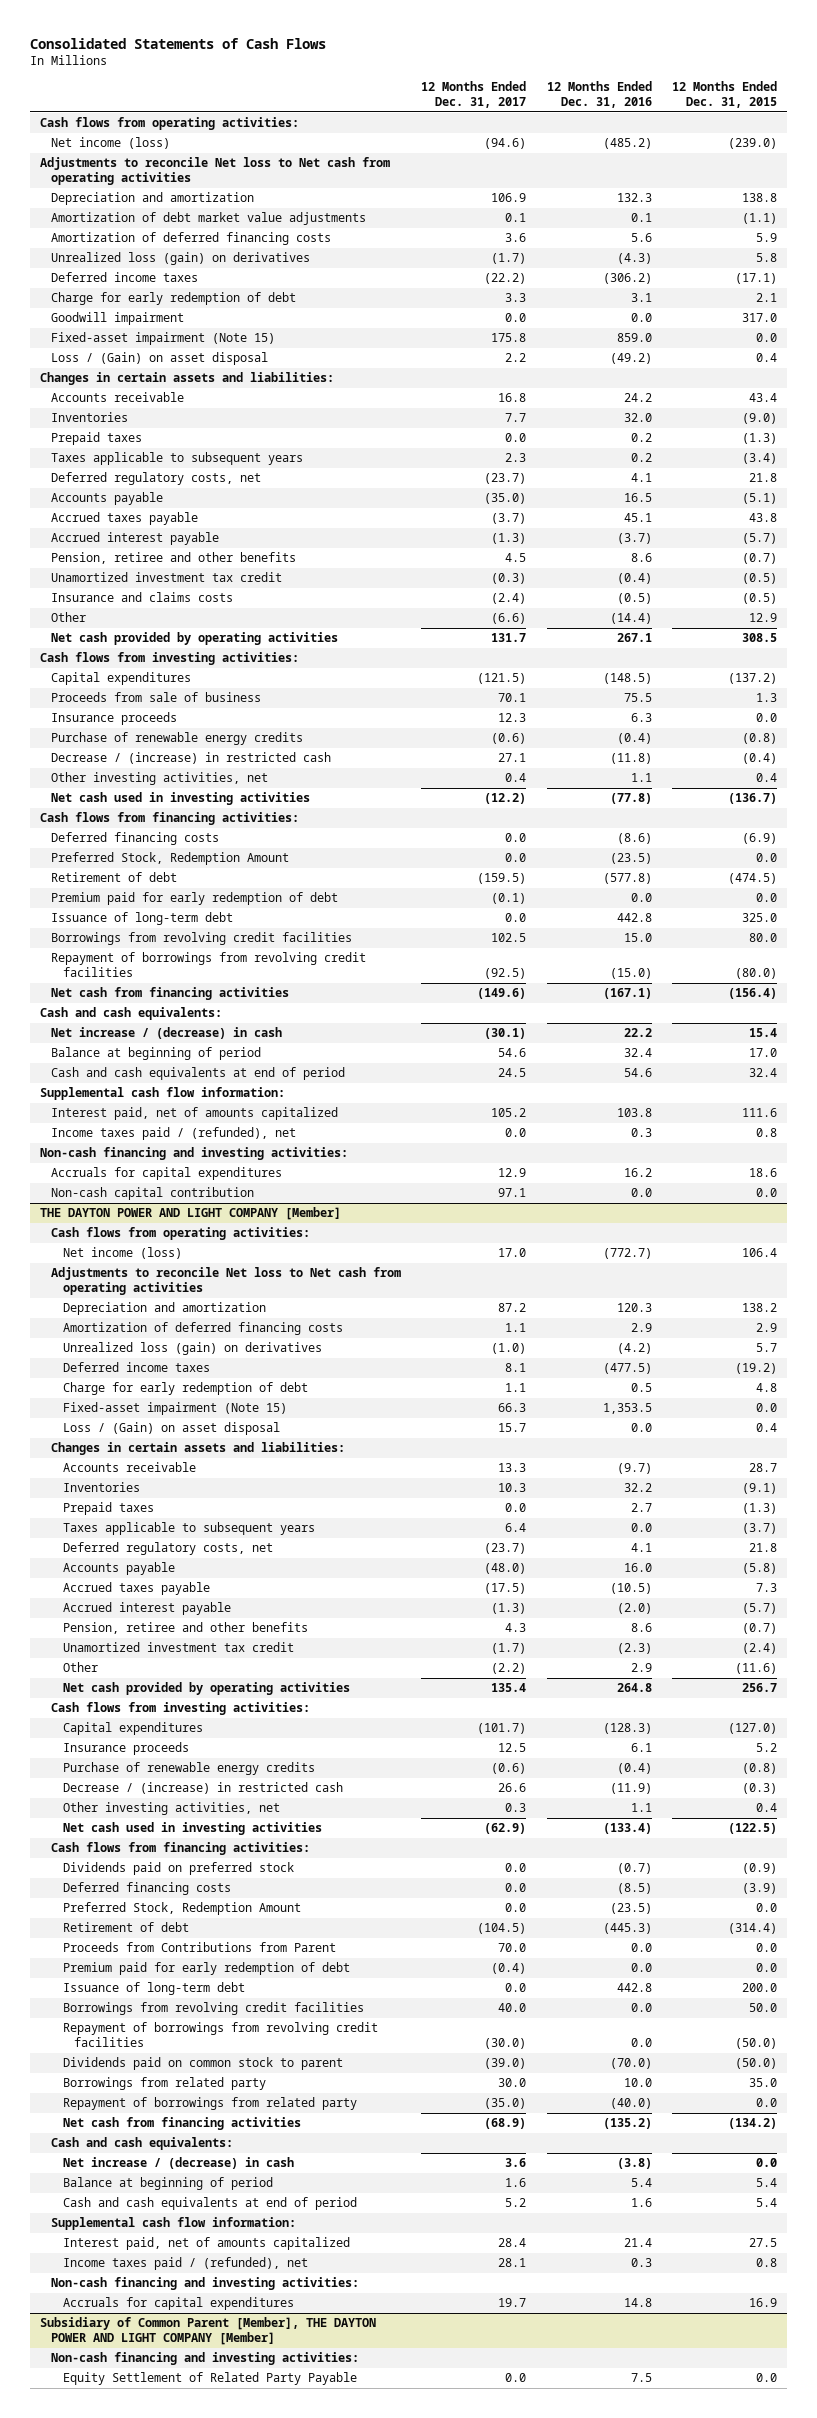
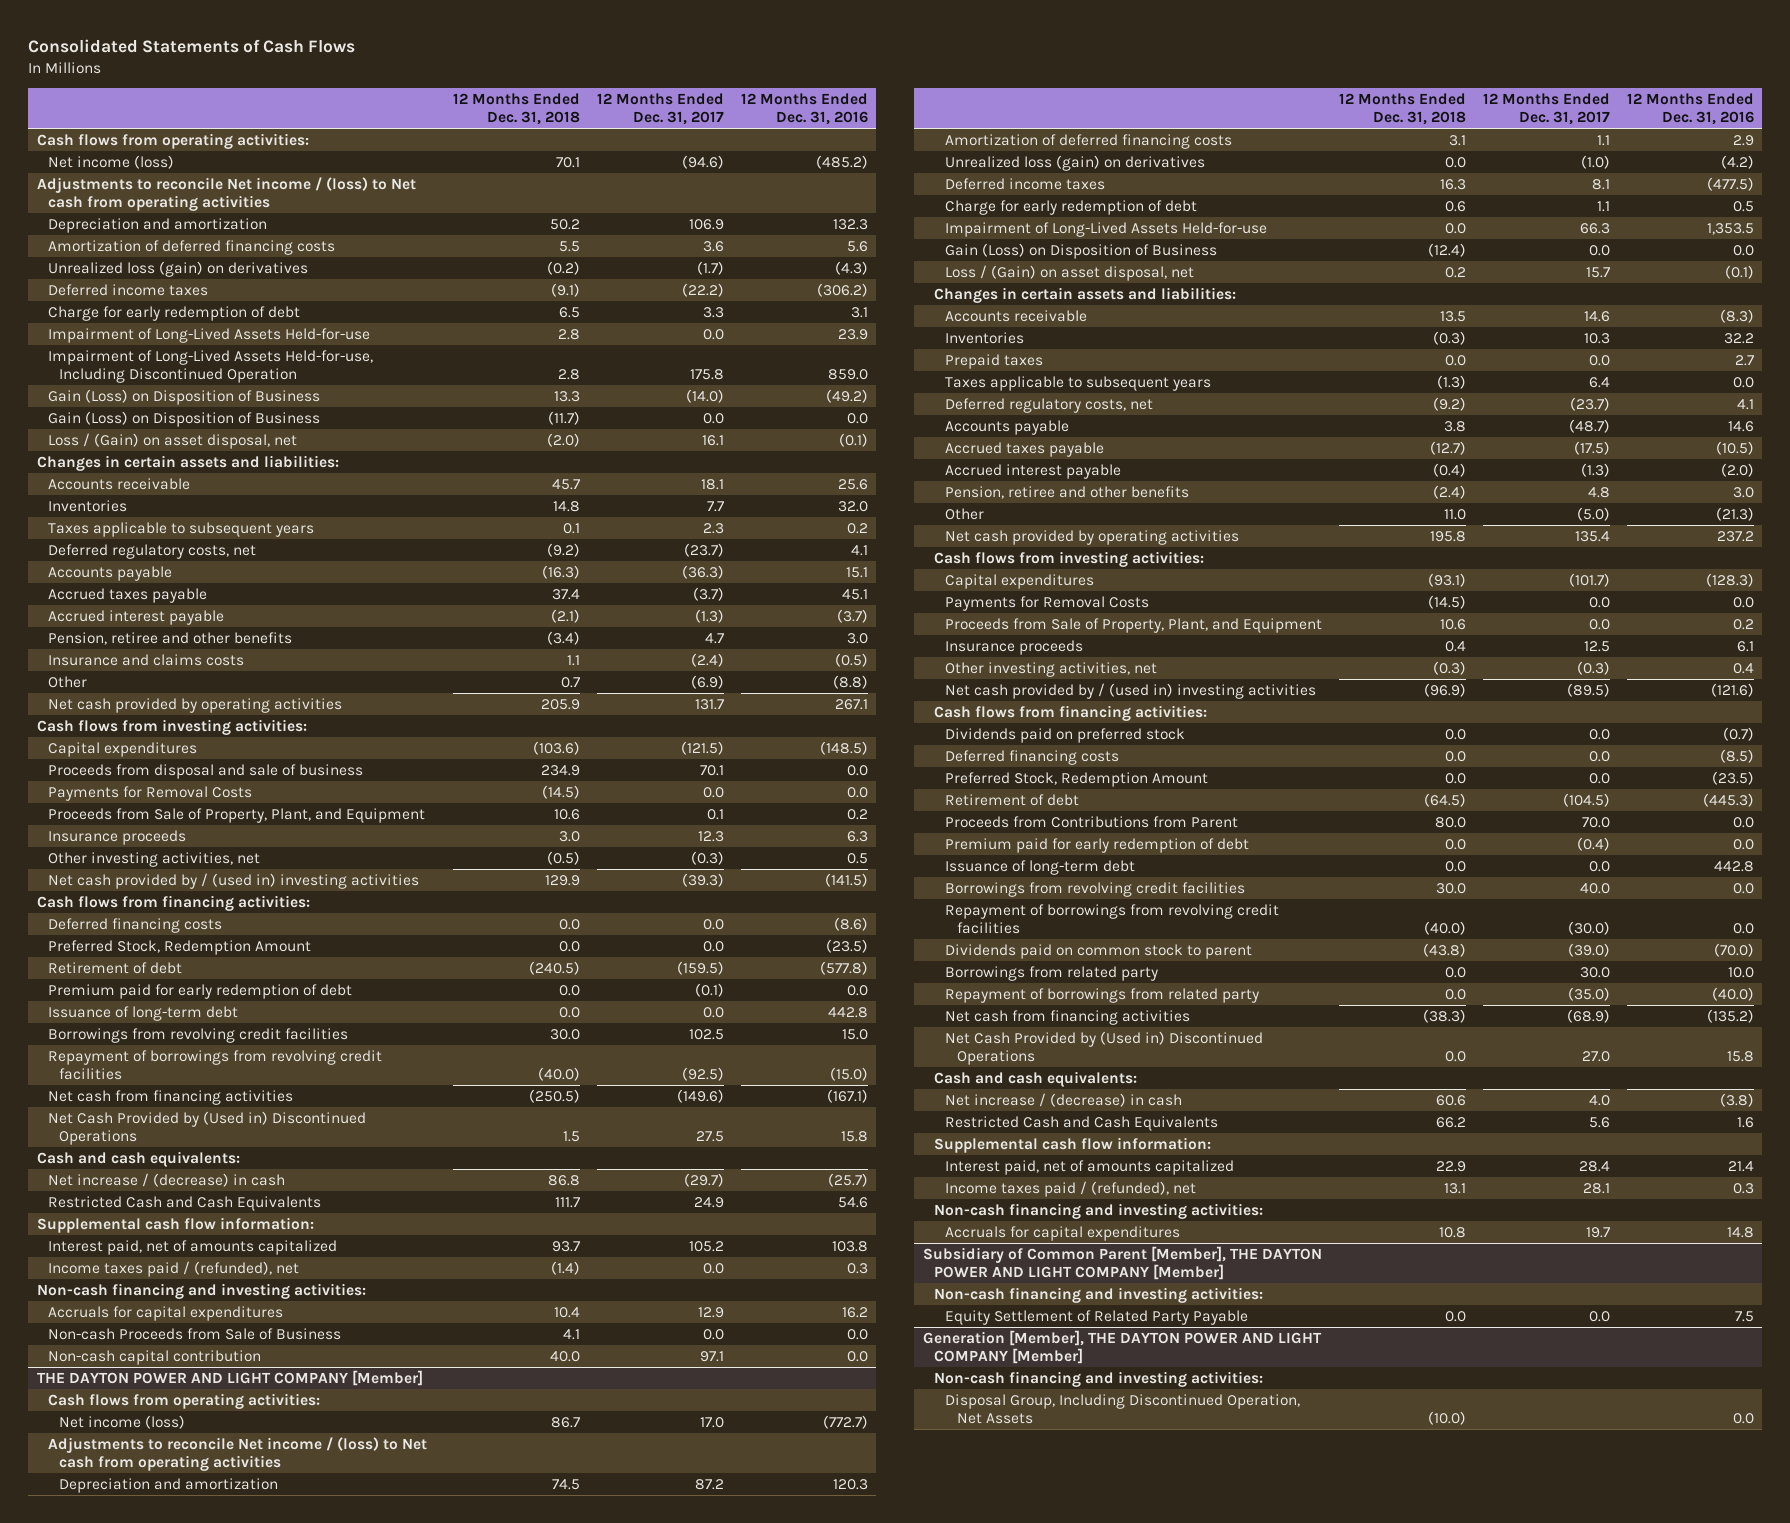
- | 12 Months Ended Dec. 31, 2017 | 12 Months Ended Dec. 31, 2016 | 12 Months Ended Dec. 31, 2015
+ | 12 Months Ended Dec. 31, 2018 | 12 Months Ended Dec. 31, 2017 | 12 Months Ended Dec. 31, 2016
- Adjustments to reconcile Net loss to Net cash from operating activities
+ Adjustments to reconcile Net income / (loss) to Net cash from operating activities
- Amortization of debt market value adjustments | 0.1 | 0.1 | (1.1)
- Goodwill impairment | 0.0 | 0.0 | 317.0
- Fixed-asset impairment (Note 15) | 175.8 | 859.0 | 0.0
- Loss / (Gain) on asset disposal | 2.2 | (49.2) | 0.4
+ Impairment of Long-Lived Assets Held-for-use | 2.8 | 0.0 | 23.9
+ Impairment of Long-Lived Assets Held-for-use, Including Discontinued Operation | 2.8 | 175.8 | 859.0
+ Gain (Loss) on Disposition of Business | 13.3 | (14.0) | (49.2)
+ Gain (Loss) on Disposition of Business | (11.7) | 0.0 | 0.0
+ Loss / (Gain) on asset disposal, net | (2.0) | 16.1 | (0.1)
- Accounts receivable | 16.8 | 24.2 | 43.4
+ Accounts receivable | 45.7 | 18.1 | 25.6
- Prepaid taxes | 0.0 | 0.2 | (1.3)
- Accounts payable | (35.0) | 16.5 | (5.1)
+ Accounts payable | (16.3) | (36.3) | 15.1
- Pension, retiree and other benefits | 4.5 | 8.6 | (0.7)
- Unamortized investment tax credit | (0.3) | (0.4) | (0.5)
+ Pension, retiree and other benefits | (3.4) | 4.7 | 3.0
- Other | (6.6) | (14.4) | 12.9
+ Other | 0.7 | (6.9) | (8.8)
- Proceeds from sale of business | 70.1 | 75.5 | 1.3
+ Proceeds from disposal and sale of business | 234.9 | 70.1 | 0.0
+ Payments for Removal Costs | (14.5) | 0.0 | 0.0
+ Proceeds from Sale of Property, Plant, and Equipment | 10.6 | 0.1 | 0.2
- Purchase of renewable energy credits | (0.6) | (0.4) | (0.8)
- Decrease / (increase) in restricted cash | 27.1 | (11.8) | (0.4)
- Other investing activities, net | 0.4 | 1.1 | 0.4
- Net cash used in investing activities | (12.2) | (77.8) | (136.7)
+ Other investing activities, net | (0.5) | (0.3) | 0.5
+ Net cash provided by / (used in) investing activities | 129.9 | (39.3) | (141.5)
+ Net Cash Provided by (Used in) Discontinued Operations | 1.5 | 27.5 | 15.8
- Net increase / (decrease) in cash | (30.1) | 22.2 | 15.4
- Balance at beginning of period | 54.6 | 32.4 | 17.0
- Cash and cash equivalents at end of period | 24.5 | 54.6 | 32.4
+ Net increase / (decrease) in cash | 86.8 | (29.7) | (25.7)
+ Restricted Cash and Cash Equivalents | 111.7 | 24.9 | 54.6
+ Non-cash Proceeds from Sale of Business | 4.1 | 0.0 | 0.0
@ THE DAYTON POWER AND LIGHT COMPANY [Member]
- Adjustments to reconcile Net loss to Net cash from operating activities
+ Adjustments to reconcile Net income / (loss) to Net cash from operating activities
- Fixed-asset impairment (Note 15) | 66.3 | 1,353.5 | 0.0
- Loss / (Gain) on asset disposal | 15.7 | 0.0 | 0.4
+ Impairment of Long-Lived Assets Held-for-use | 0.0 | 66.3 | 1,353.5
+ Gain (Loss) on Disposition of Business | (12.4) | 0.0 | 0.0
+ Loss / (Gain) on asset disposal, net | 0.2 | 15.7 | (0.1)
- Accounts receivable | 13.3 | (9.7) | 28.7
+ Accounts receivable | 13.5 | 14.6 | (8.3)
- Accounts payable | (48.0) | 16.0 | (5.8)
+ Accounts payable | 3.8 | (48.7) | 14.6
- Pension, retiree and other benefits | 4.3 | 8.6 | (0.7)
- Unamortized investment tax credit | (1.7) | (2.3) | (2.4)
- Other | (2.2) | 2.9 | (11.6)
- Net cash provided by operating activities | 135.4 | 264.8 | 256.7
+ Pension, retiree and other benefits | (2.4) | 4.8 | 3.0
+ Other | 11.0 | (5.0) | (21.3)
+ Net cash provided by operating activities | 195.8 | 135.4 | 237.2
+ Payments for Removal Costs | (14.5) | 0.0 | 0.0
+ Proceeds from Sale of Property, Plant, and Equipment | 10.6 | 0.0 | 0.2
- Purchase of renewable energy credits | (0.6) | (0.4) | (0.8)
- Decrease / (increase) in restricted cash | 26.6 | (11.9) | (0.3)
- Other investing activities, net | 0.3 | 1.1 | 0.4
- Net cash used in investing activities | (62.9) | (133.4) | (122.5)
+ Other investing activities, net | (0.3) | (0.3) | 0.4
+ Net cash provided by / (used in) investing activities | (96.9) | (89.5) | (121.6)
+ Net Cash Provided by (Used in) Discontinued Operations | 0.0 | 27.0 | 15.8
- Net increase / (decrease) in cash | 3.6 | (3.8) | 0.0
- Balance at beginning of period | 1.6 | 5.4 | 5.4
- Cash and cash equivalents at end of period | 5.2 | 1.6 | 5.4
+ Net increase / (decrease) in cash | 60.6 | 4.0 | (3.8)
+ Restricted Cash and Cash Equivalents | 66.2 | 5.6 | 1.6
+ Generation [Member], THE DAYTON POWER AND LIGHT COMPANY [Member]
+ Non-cash financing and investing activities:
+ Disposal Group, Including Discontinued Operation, Net Assets | (10.0) | | 0.0

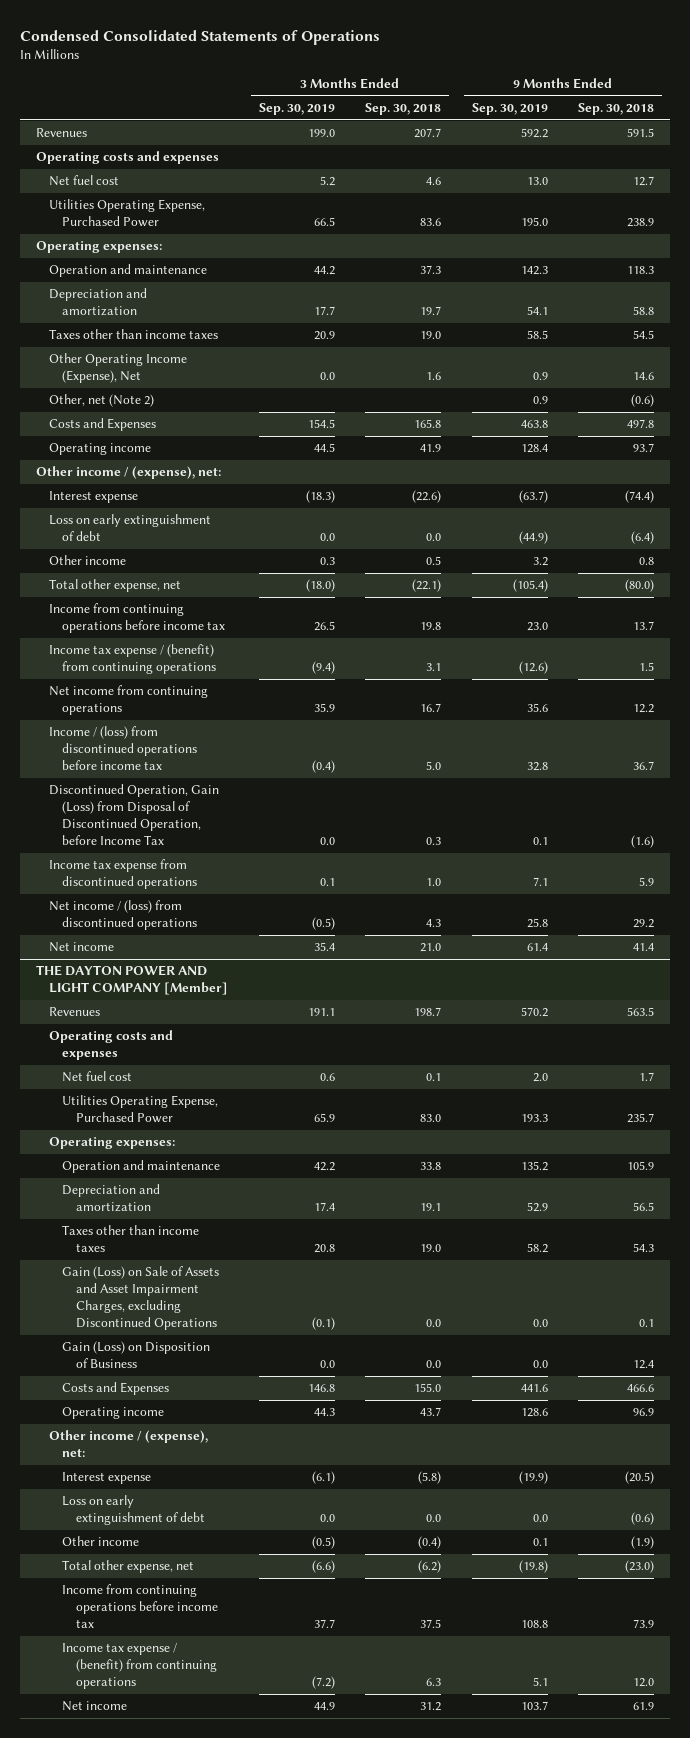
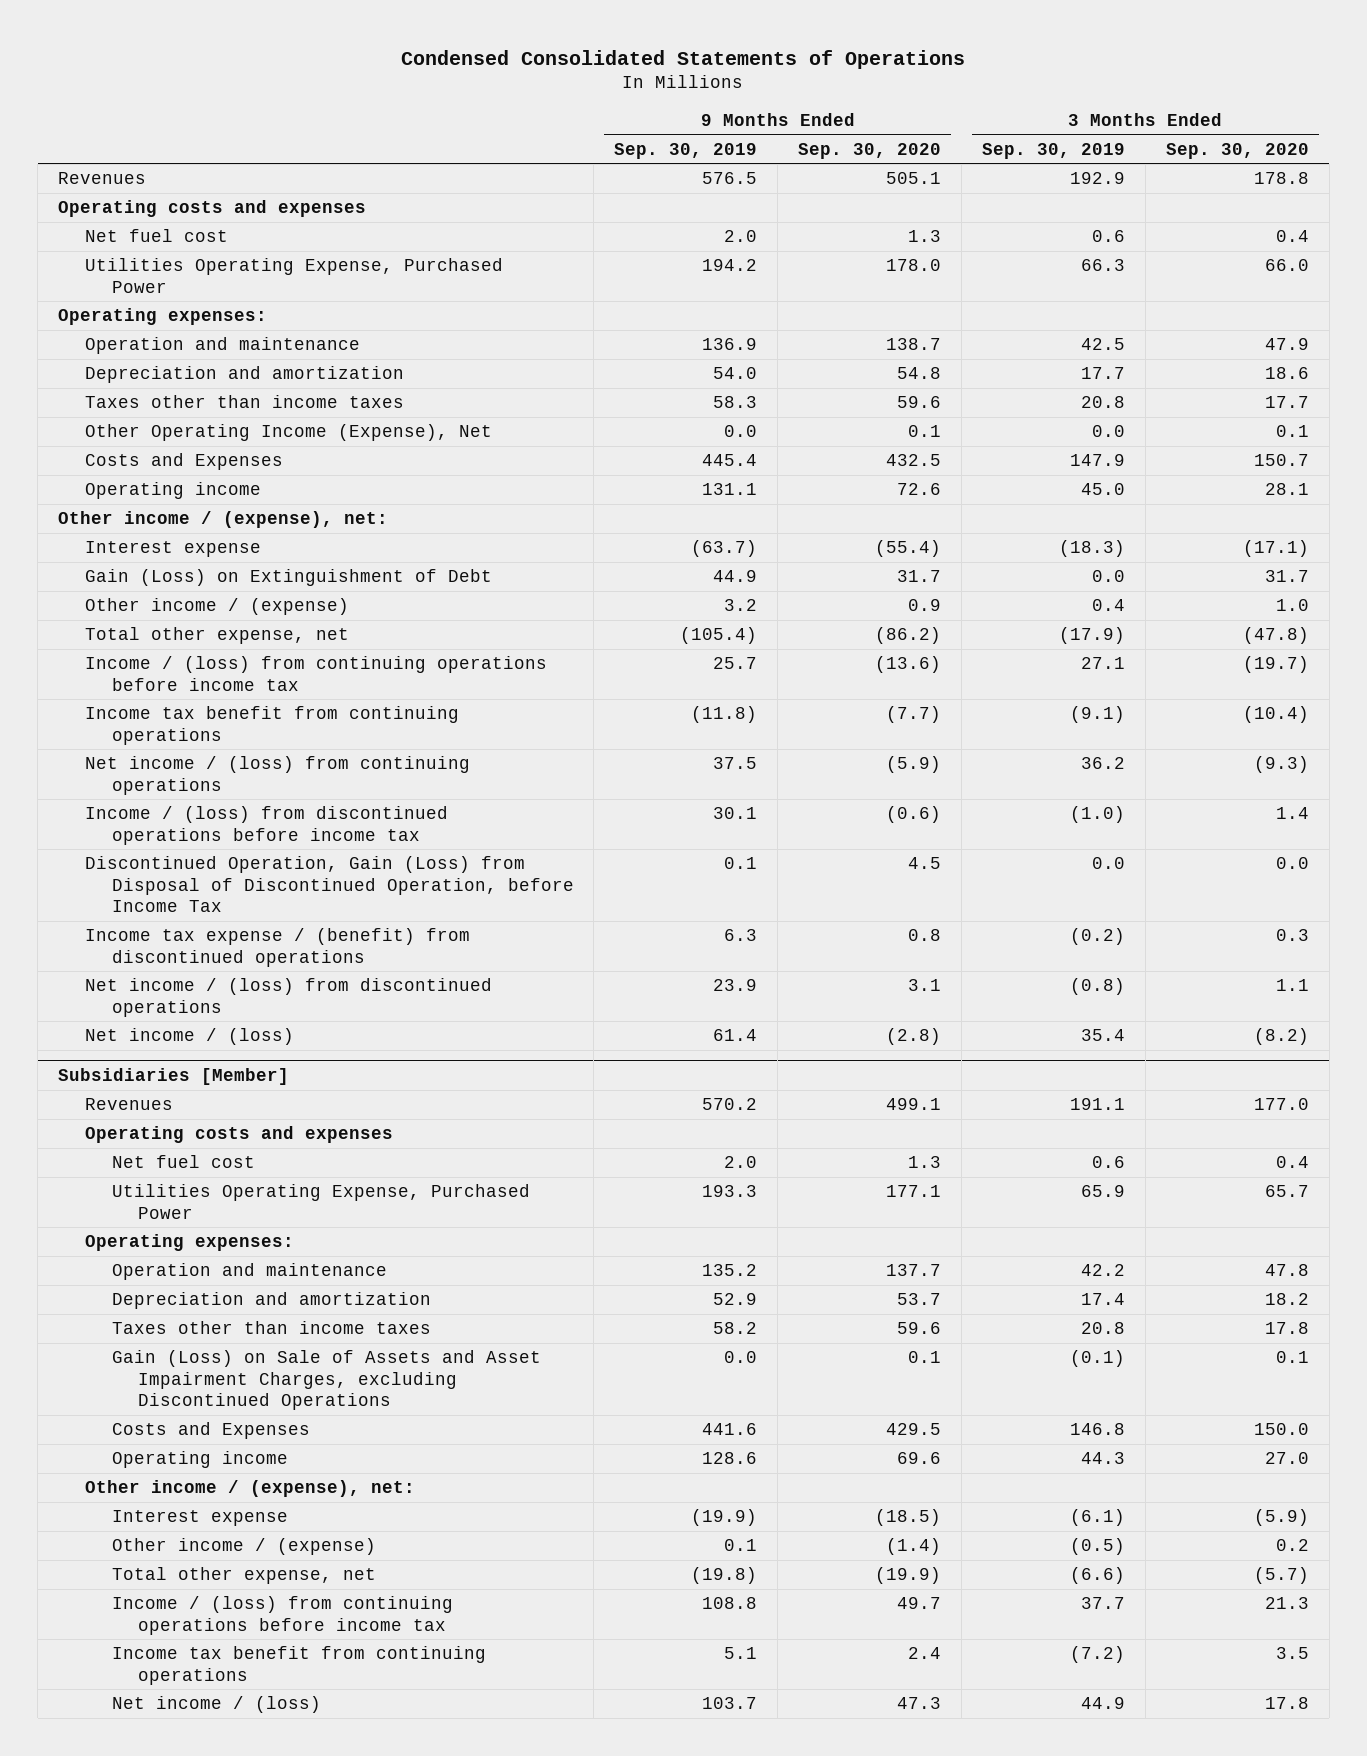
- | 3 Months Ended Sep. 30, 2019 | 3 Months Ended Sep. 30, 2018 | 9 Months Ended Sep. 30, 2019 | 9 Months Ended Sep. 30, 2018
+ | 9 Months Ended Sep. 30, 2019 | 9 Months Ended Sep. 30, 2020 | 3 Months Ended Sep. 30, 2019 | 3 Months Ended Sep. 30, 2020
- Revenues | 199.0 | 207.7 | 592.2 | 591.5
+ Revenues | 576.5 | 505.1 | 192.9 | 178.8
- Net fuel cost | 5.2 | 4.6 | 13.0 | 12.7
- Utilities Operating Expense, Purchased Power | 66.5 | 83.6 | 195.0 | 238.9
+ Net fuel cost | 2.0 | 1.3 | 0.6 | 0.4
+ Utilities Operating Expense, Purchased Power | 194.2 | 178.0 | 66.3 | 66.0
- Operation and maintenance | 44.2 | 37.3 | 142.3 | 118.3
- Depreciation and amortization | 17.7 | 19.7 | 54.1 | 58.8
- Taxes other than income taxes | 20.9 | 19.0 | 58.5 | 54.5
- Other Operating Income (Expense), Net | 0.0 | 1.6 | 0.9 | 14.6
- Other, net (Note 2) | | | 0.9 | (0.6)
- Costs and Expenses | 154.5 | 165.8 | 463.8 | 497.8
- Operating income | 44.5 | 41.9 | 128.4 | 93.7
+ Operation and maintenance | 136.9 | 138.7 | 42.5 | 47.9
+ Depreciation and amortization | 54.0 | 54.8 | 17.7 | 18.6
+ Taxes other than income taxes | 58.3 | 59.6 | 20.8 | 17.7
+ Other Operating Income (Expense), Net | 0.0 | 0.1 | 0.0 | 0.1
+ Costs and Expenses | 445.4 | 432.5 | 147.9 | 150.7
+ Operating income | 131.1 | 72.6 | 45.0 | 28.1
- Loss on early extinguishment of debt | 0.0 | 0.0 | (44.9) | (6.4)
- Other income | 0.3 | 0.5 | 3.2 | 0.8
- Total other expense, net | (18.0) | (22.1) | (105.4) | (80.0)
- Income from continuing operations before income tax | 26.5 | 19.8 | 23.0 | 13.7
- Income tax expense / (benefit) from continuing operations | (9.4) | 3.1 | (12.6) | 1.5
- Net income from continuing operations | 35.9 | 16.7 | 35.6 | 12.2
- Income / (loss) from discontinued operations before income tax | (0.4) | 5.0 | 32.8 | 36.7
+ Gain (Loss) on Extinguishment of Debt | 44.9 | 31.7 | 0.0 | 31.7
+ Other income / (expense) | 3.2 | 0.9 | 0.4 | 1.0
+ Total other expense, net | (105.4) | (86.2) | (17.9) | (47.8)
+ Income / (loss) from continuing operations before income tax | 25.7 | (13.6) | 27.1 | (19.7)
+ Income tax benefit from continuing operations | (11.8) | (7.7) | (9.1) | (10.4)
+ Net income / (loss) from continuing operations | 37.5 | (5.9) | 36.2 | (9.3)
+ Income / (loss) from discontinued operations before income tax | 30.1 | (0.6) | (1.0) | 1.4
- Income tax expense from discontinued operations | 0.1 | 1.0 | 7.1 | 5.9
- Net income / (loss) from discontinued operations | (0.5) | 4.3 | 25.8 | 29.2
- Net income | 35.4 | 21.0 | 61.4 | 41.4
- THE DAYTON POWER AND LIGHT COMPANY [Member]
+ Income tax expense / (benefit) from discontinued operations | 6.3 | 0.8 | (0.2) | 0.3
+ Net income / (loss) from discontinued operations | 23.9 | 3.1 | (0.8) | 1.1
+ Net income / (loss) | 61.4 | (2.8) | 35.4 | (8.2)
+ Subsidiaries [Member]
- Gain (Loss) on Disposition of Business | 0.0 | 0.0 | 0.0 | 12.4
- Loss on early extinguishment of debt | 0.0 | 0.0 | 0.0 | (0.6)
- Other income | (0.5) | (0.4) | 0.1 | (1.9)
+ Other income / (expense) | 0.1 | (1.4) | (0.5) | 0.2
- Income from continuing operations before income tax | 37.7 | 37.5 | 108.8 | 73.9
- Income tax expense / (benefit) from continuing operations | (7.2) | 6.3 | 5.1 | 12.0
- Net income | 44.9 | 31.2 | 103.7 | 61.9
+ Income / (loss) from continuing operations before income tax | 108.8 | 49.7 | 37.7 | 21.3
+ Income tax benefit from continuing operations | 5.1 | 2.4 | (7.2) | 3.5
+ Net income / (loss) | 103.7 | 47.3 | 44.9 | 17.8

